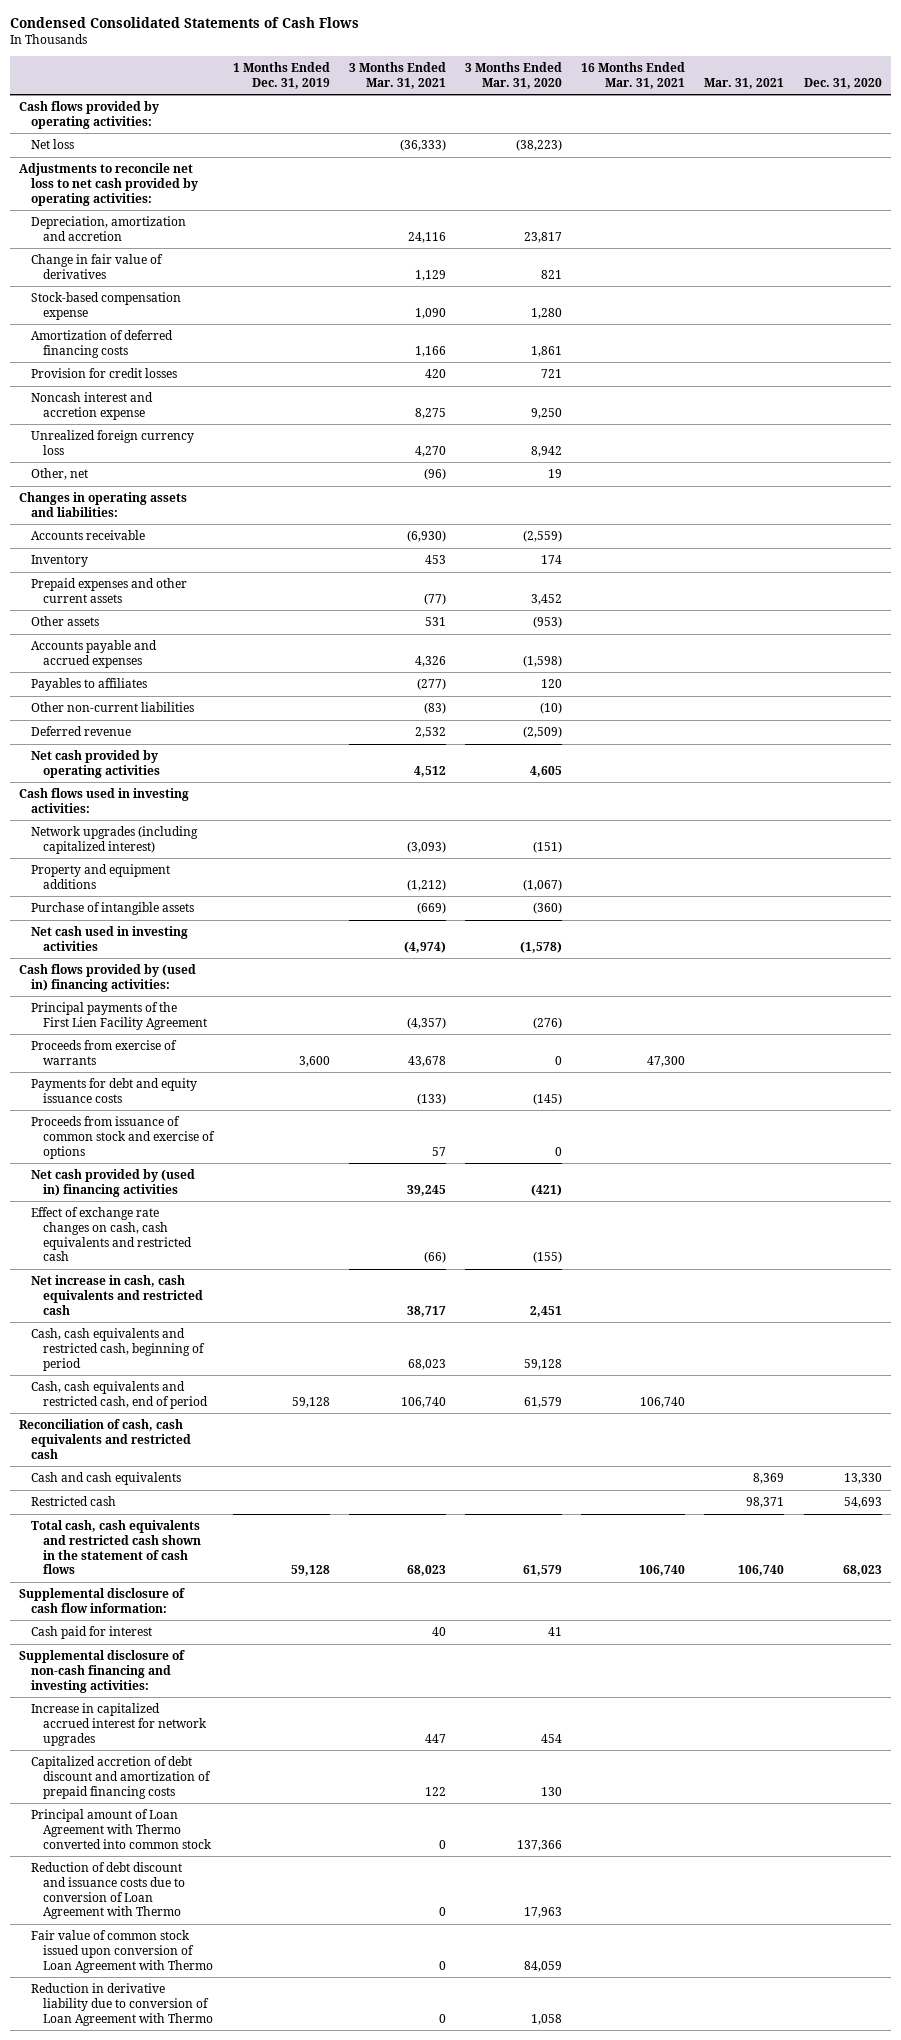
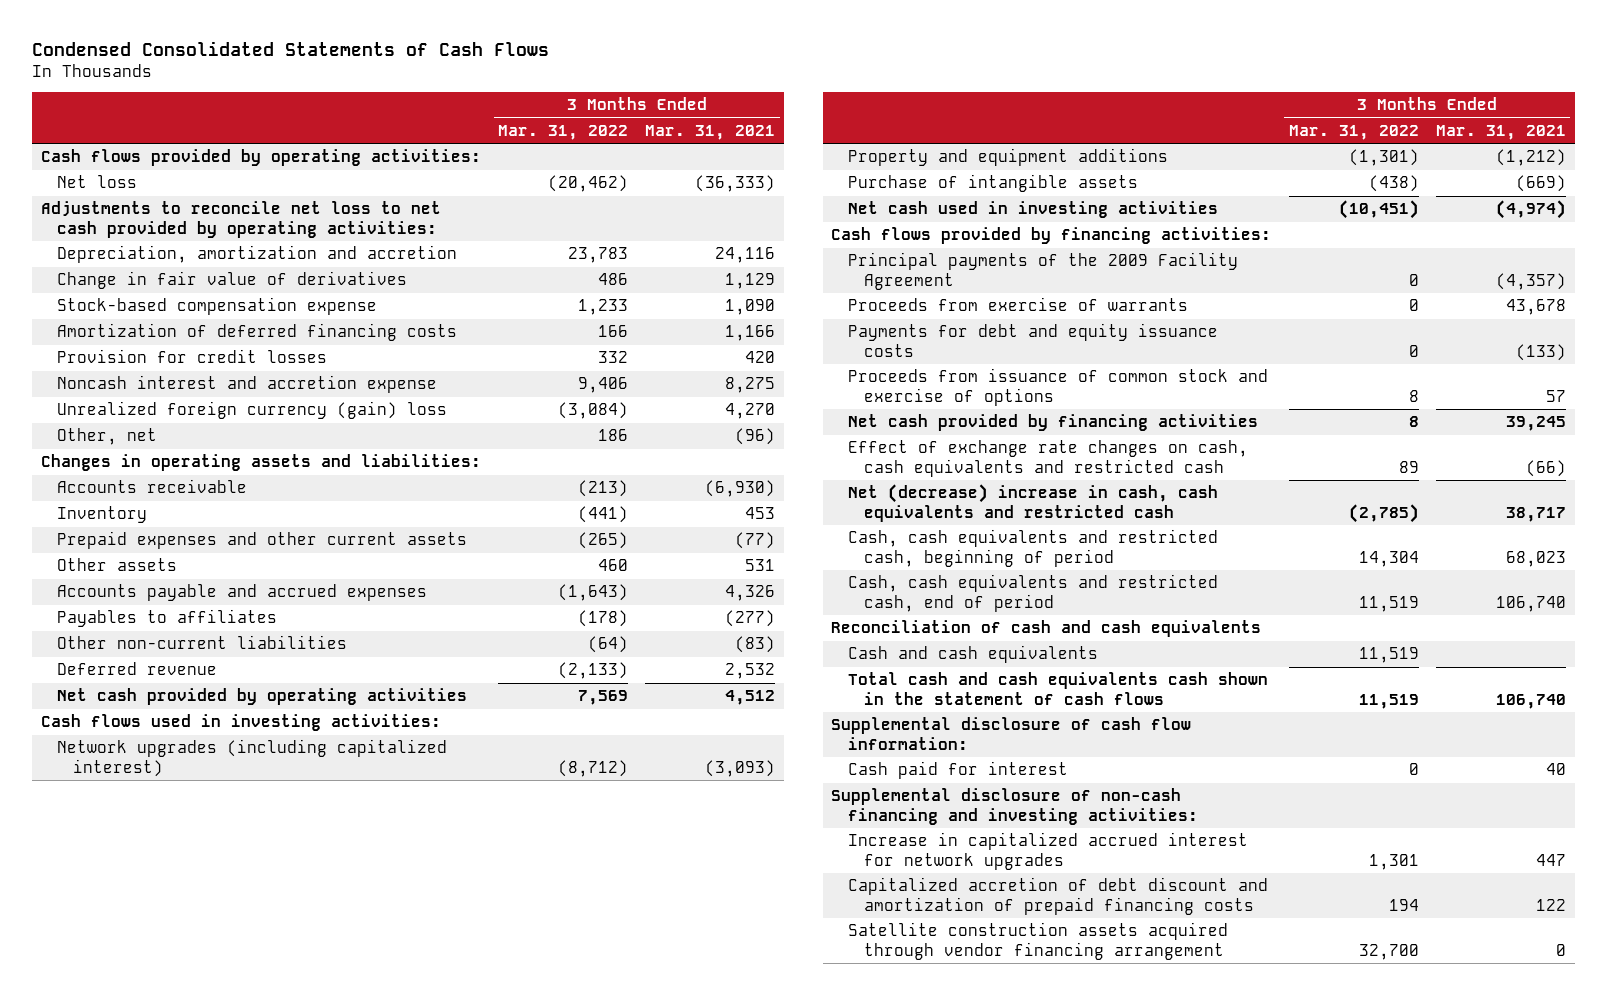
- | 1 Months Ended Dec. 31, 2019 | 3 Months Ended Mar. 31, 2021 | 3 Months Ended Mar. 31, 2020 | 16 Months Ended Mar. 31, 2021 | Mar. 31, 2021 | Dec. 31, 2020
+ | 3 Months Ended Mar. 31, 2022 | 3 Months Ended Mar. 31, 2021
- Unrealized foreign currency loss | | 4,270 | 8,942 | | |
+ Unrealized foreign currency (gain) loss | (3,084) | 4,270
- Cash flows provided by (used in) financing activities:
- Principal payments of the First Lien Facility Agreement | | (4,357) | (276) | | |
+ Cash flows provided by financing activities:
+ Principal payments of the 2009 Facility Agreement | 0 | (4,357)
- Net cash provided by (used in) financing activities | | 39,245 | (421) | | |
+ Net cash provided by financing activities | 8 | 39,245
- Net increase in cash, cash equivalents and restricted cash | | 38,717 | 2,451 | | |
+ Net (decrease) increase in cash, cash equivalents and restricted cash | (2,785) | 38,717
- Reconciliation of cash, cash equivalents and restricted cash
+ Reconciliation of cash and cash equivalents
- Restricted cash | | | | | 98,371 | 54,693
- Total cash, cash equivalents and restricted cash shown in the statement of cash flows | 59,128 | 68,023 | 61,579 | 106,740 | 106,740 | 68,023
+ Total cash and cash equivalents cash shown in the statement of cash flows | 11,519 | 106,740
- Principal amount of Loan Agreement with Thermo converted into common stock | | 0 | 137,366 | | |
- Reduction of debt discount and issuance costs due to conversion of Loan Agreement with Thermo | | 0 | 17,963 | | |
- Fair value of common stock issued upon conversion of Loan Agreement with Thermo | | 0 | 84,059 | | |
- Reduction in derivative liability due to conversion of Loan Agreement with Thermo | | 0 | 1,058 | | |
+ Satellite construction assets acquired through vendor financing arrangement | 32,700 | 0

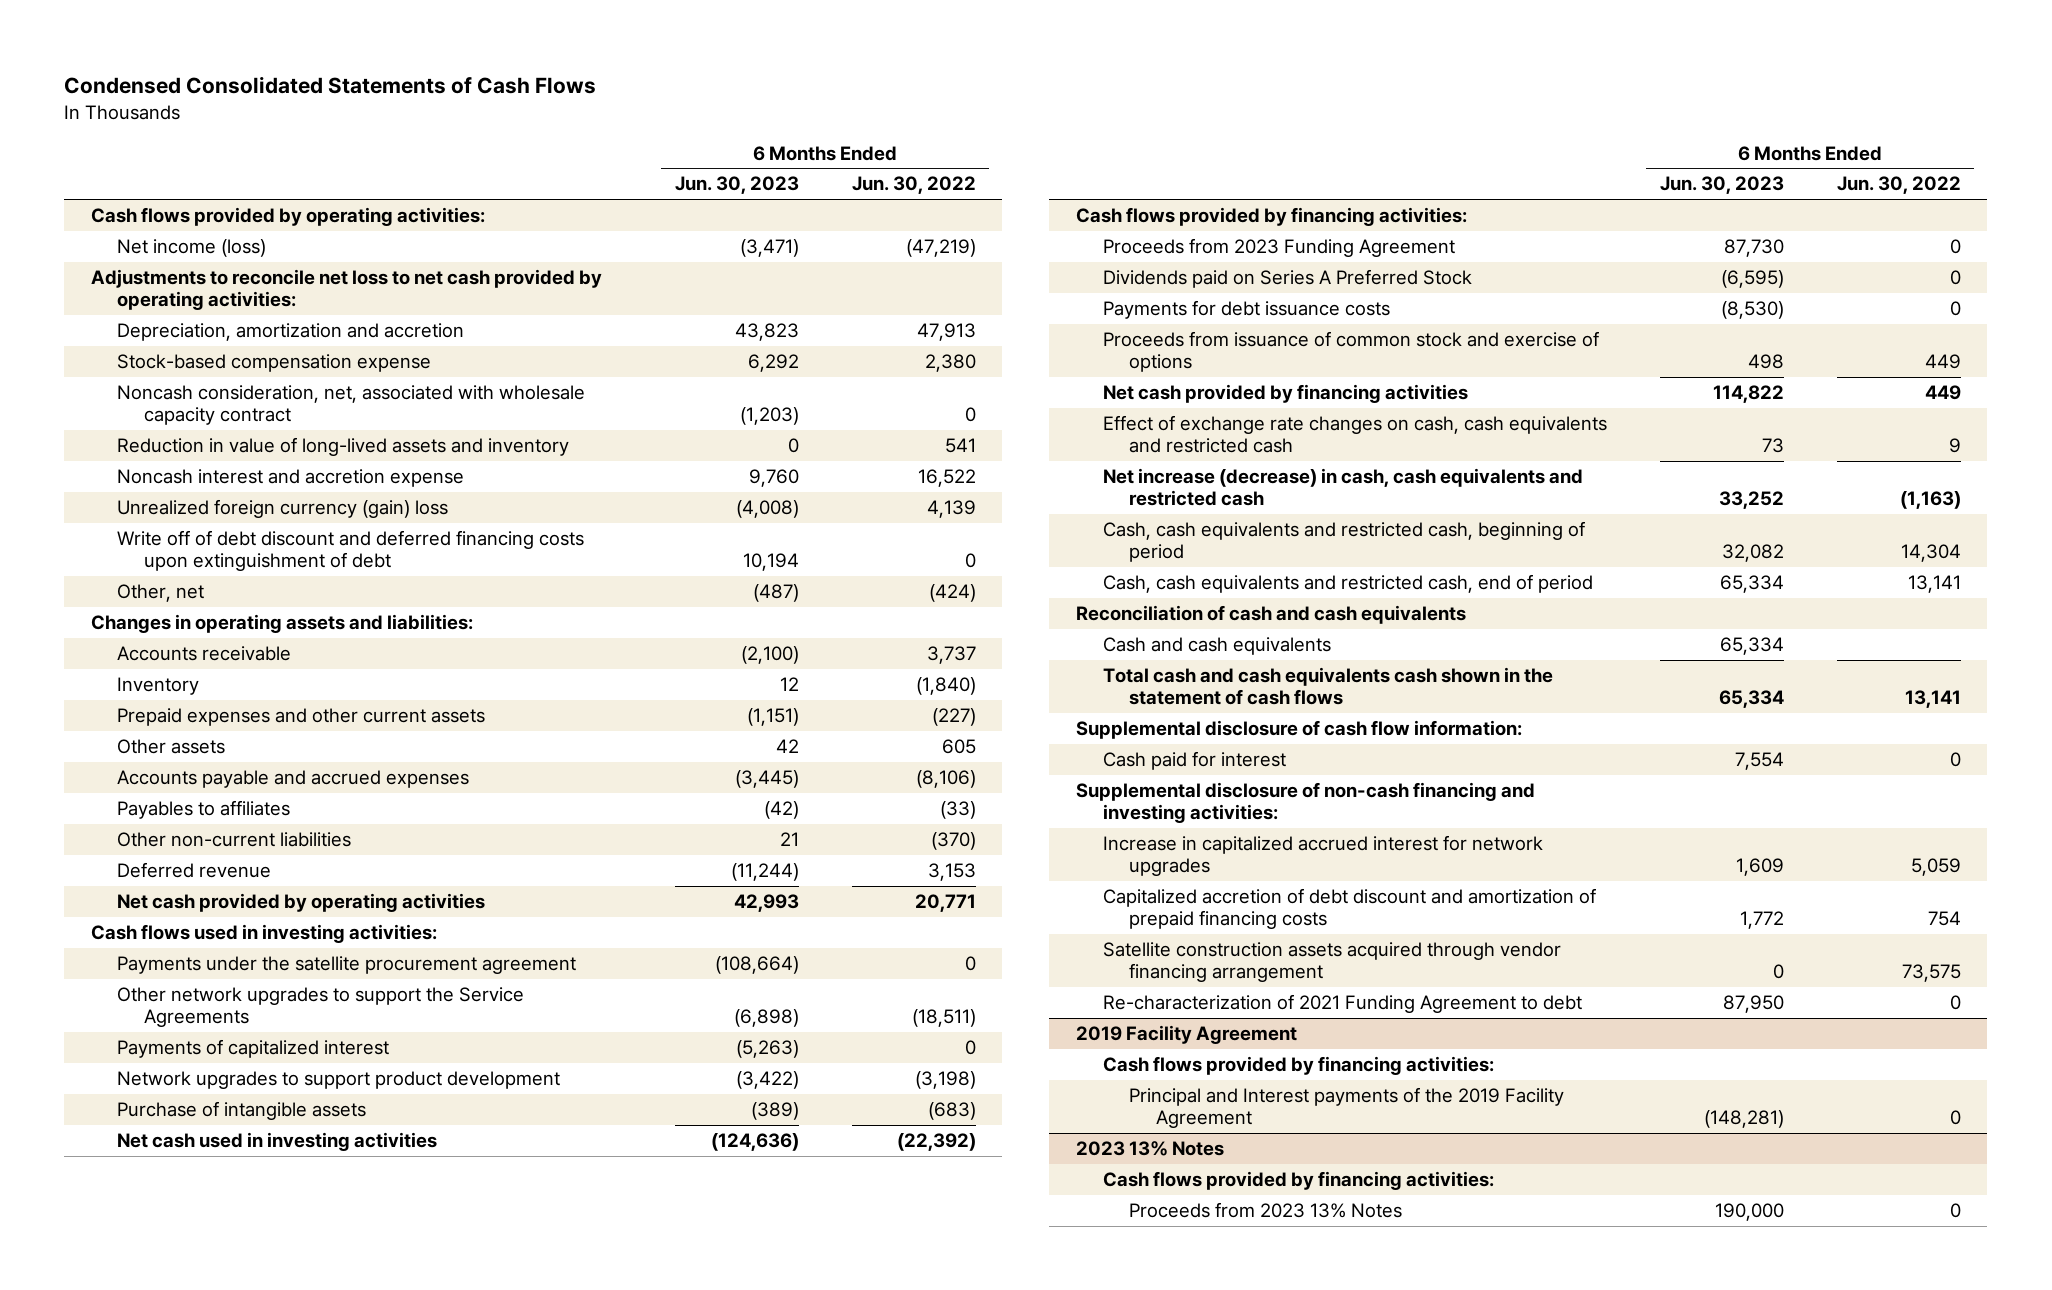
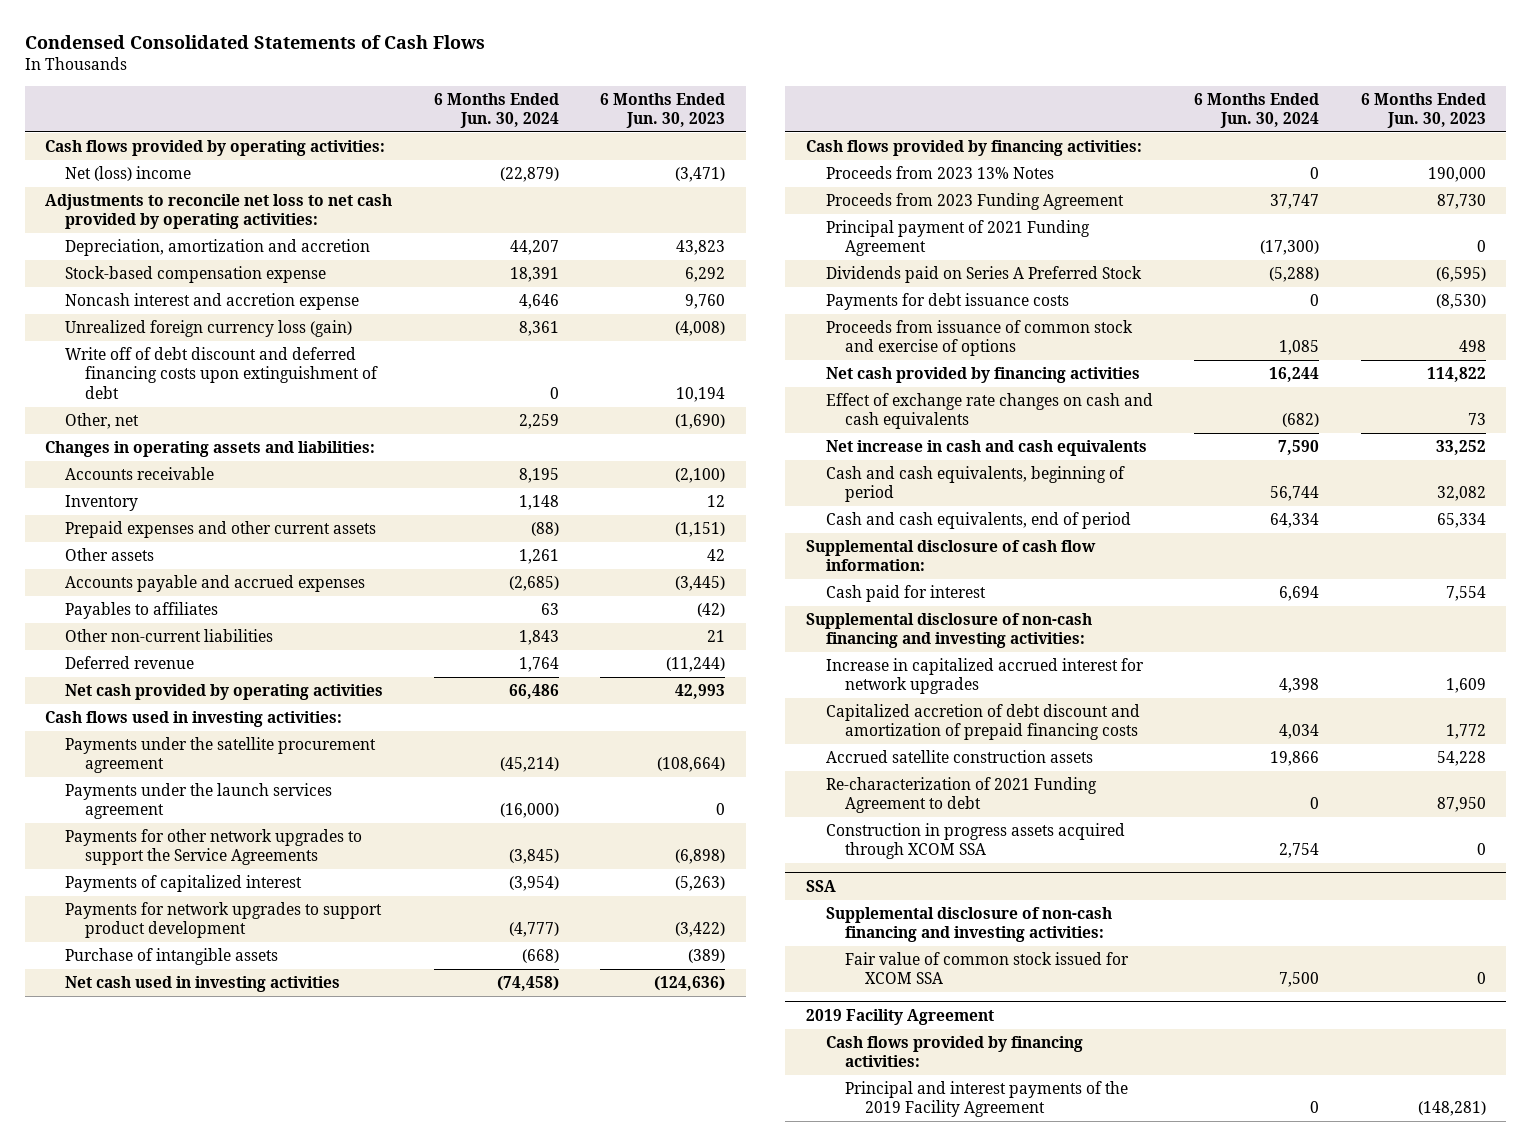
- | 6 Months Ended Jun. 30, 2023 | 6 Months Ended Jun. 30, 2022
+ | 6 Months Ended Jun. 30, 2024 | 6 Months Ended Jun. 30, 2023
- Net income (loss) | (3,471) | (47,219)
+ Net (loss) income | (22,879) | (3,471)
- Noncash consideration, net, associated with wholesale capacity contract | (1,203) | 0
- Reduction in value of long-lived assets and inventory | 0 | 541
- Unrealized foreign currency (gain) loss | (4,008) | 4,139
+ Unrealized foreign currency loss (gain) | 8,361 | (4,008)
- Other, net | (487) | (424)
+ Other, net | 2,259 | (1,690)
- Other network upgrades to support the Service Agreements | (6,898) | (18,511)
+ Payments under the launch services agreement | (16,000) | 0
+ Payments for other network upgrades to support the Service Agreements | (3,845) | (6,898)
- Network upgrades to support product development | (3,422) | (3,198)
+ Payments for network upgrades to support product development | (4,777) | (3,422)
+ Proceeds from 2023 13% Notes | 0 | 190,000
+ Principal payment of 2021 Funding Agreement | (17,300) | 0
- Effect of exchange rate changes on cash, cash equivalents and restricted cash | 73 | 9
- Net increase (decrease) in cash, cash equivalents and restricted cash | 33,252 | (1,163)
- Cash, cash equivalents and restricted cash, beginning of period | 32,082 | 14,304
- Cash, cash equivalents and restricted cash, end of period | 65,334 | 13,141
- Reconciliation of cash and cash equivalents
- Cash and cash equivalents | 65,334 |
- Total cash and cash equivalents cash shown in the statement of cash flows | 65,334 | 13,141
+ Effect of exchange rate changes on cash and cash equivalents | (682) | 73
+ Net increase in cash and cash equivalents | 7,590 | 33,252
+ Cash and cash equivalents, beginning of period | 56,744 | 32,082
+ Cash and cash equivalents, end of period | 64,334 | 65,334
- Satellite construction assets acquired through vendor financing arrangement | 0 | 73,575
+ Accrued satellite construction assets | 19,866 | 54,228
+ Construction in progress assets acquired through XCOM SSA | 2,754 | 0
+ SSA
+ Supplemental disclosure of non-cash financing and investing activities:
+ Fair value of common stock issued for XCOM SSA | 7,500 | 0
@ 2019 Facility Agreement
- Principal and Interest payments of the 2019 Facility Agreement | (148,281) | 0
- 2023 13% Notes
- Cash flows provided by financing activities:
- Proceeds from 2023 13% Notes | 190,000 | 0
@ 2019 Facility Agreement
+ Principal and interest payments of the 2019 Facility Agreement | 0 | (148,281)

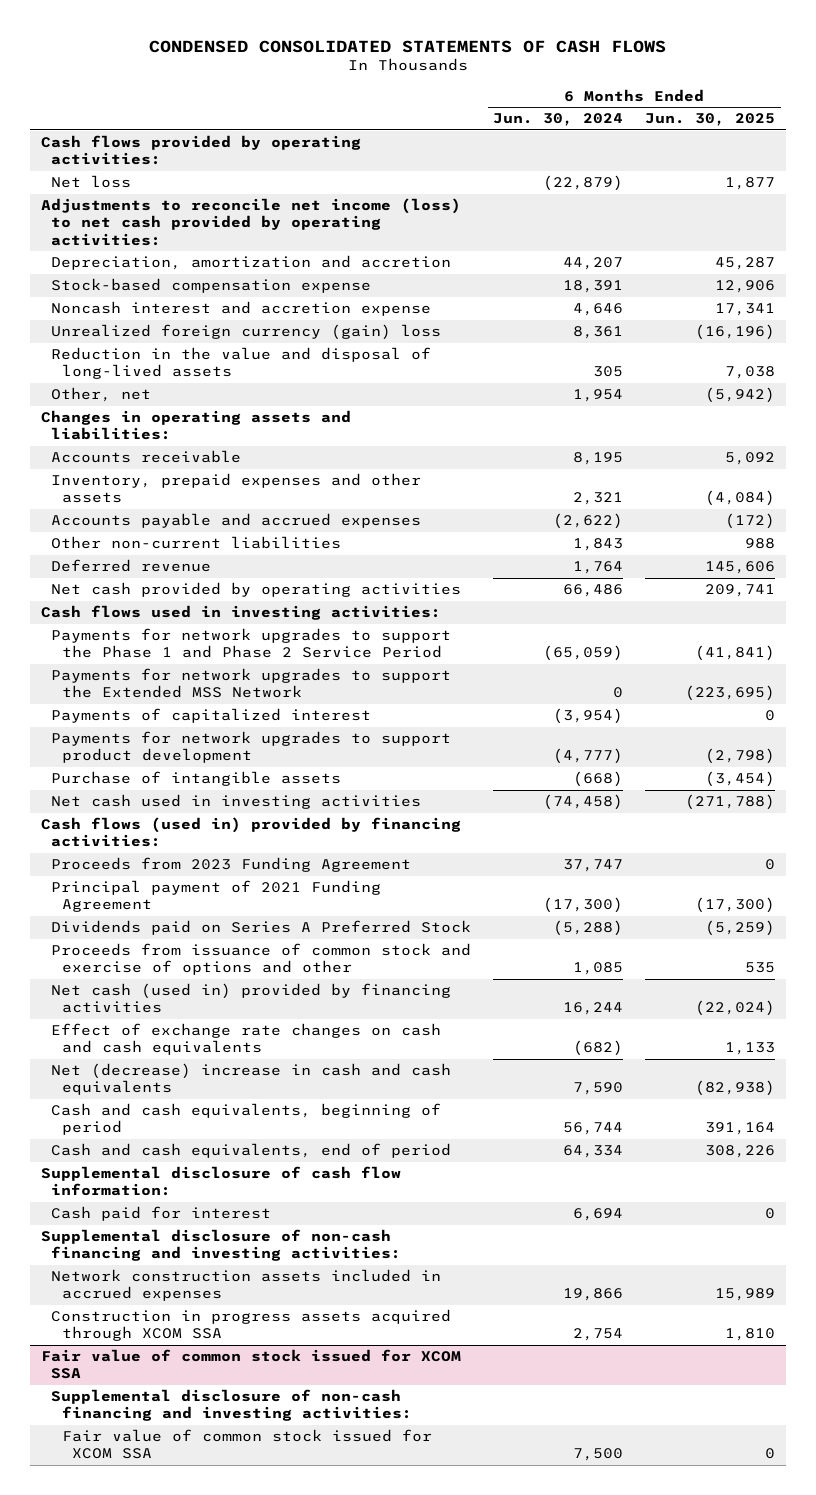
- Condensed Consolidated Statements of Cash Flows
+ CONDENSED CONSOLIDATED STATEMENTS OF CASH FLOWS
- | 6 Months Ended Jun. 30, 2024 | 6 Months Ended Jun. 30, 2023
+ | 6 Months Ended Jun. 30, 2024 | 6 Months Ended Jun. 30, 2025
- Net (loss) income | (22,879) | (3,471)
- Adjustments to reconcile net loss to net cash provided by operating activities:
+ Net loss | (22,879) | 1,877
+ Adjustments to reconcile net income (loss) to net cash provided by operating activities:
- Unrealized foreign currency loss (gain) | 8,361 | (4,008)
- Write off of debt discount and deferred financing costs upon extinguishment of debt | 0 | 10,194
- Other, net | 2,259 | (1,690)
+ Unrealized foreign currency (gain) loss | 8,361 | (16,196)
+ Reduction in the value and disposal of long-lived assets | 305 | 7,038
+ Other, net | 1,954 | (5,942)
- Inventory | 1,148 | 12
- Prepaid expenses and other current assets | (88) | (1,151)
- Other assets | 1,261 | 42
- Accounts payable and accrued expenses | (2,685) | (3,445)
- Payables to affiliates | 63 | (42)
+ Inventory, prepaid expenses and other assets | 2,321 | (4,084)
+ Accounts payable and accrued expenses | (2,622) | (172)
- Payments under the satellite procurement agreement | (45,214) | (108,664)
- Payments under the launch services agreement | (16,000) | 0
- Payments for other network upgrades to support the Service Agreements | (3,845) | (6,898)
+ Payments for network upgrades to support the Phase 1 and Phase 2 Service Period | (65,059) | (41,841)
+ Payments for network upgrades to support the Extended MSS Network | 0 | (223,695)
- Cash flows provided by financing activities:
- Proceeds from 2023 13% Notes | 0 | 190,000
+ Cash flows (used in) provided by financing activities:
- Payments for debt issuance costs | 0 | (8,530)
- Proceeds from issuance of common stock and exercise of options | 1,085 | 498
- Net cash provided by financing activities | 16,244 | 114,822
+ Proceeds from issuance of common stock and exercise of options and other | 1,085 | 535
+ Net cash (used in) provided by financing activities | 16,244 | (22,024)
- Net increase in cash and cash equivalents | 7,590 | 33,252
+ Net (decrease) increase in cash and cash equivalents | 7,590 | (82,938)
- Increase in capitalized accrued interest for network upgrades | 4,398 | 1,609
- Capitalized accretion of debt discount and amortization of prepaid financing costs | 4,034 | 1,772
- Accrued satellite construction assets | 19,866 | 54,228
- Re-characterization of 2021 Funding Agreement to debt | 0 | 87,950
+ Network construction assets included in accrued expenses | 19,866 | 15,989
- SSA
+ Fair value of common stock issued for XCOM SSA
- 2019 Facility Agreement
- Cash flows provided by financing activities:
- Principal and interest payments of the 2019 Facility Agreement | 0 | (148,281)

